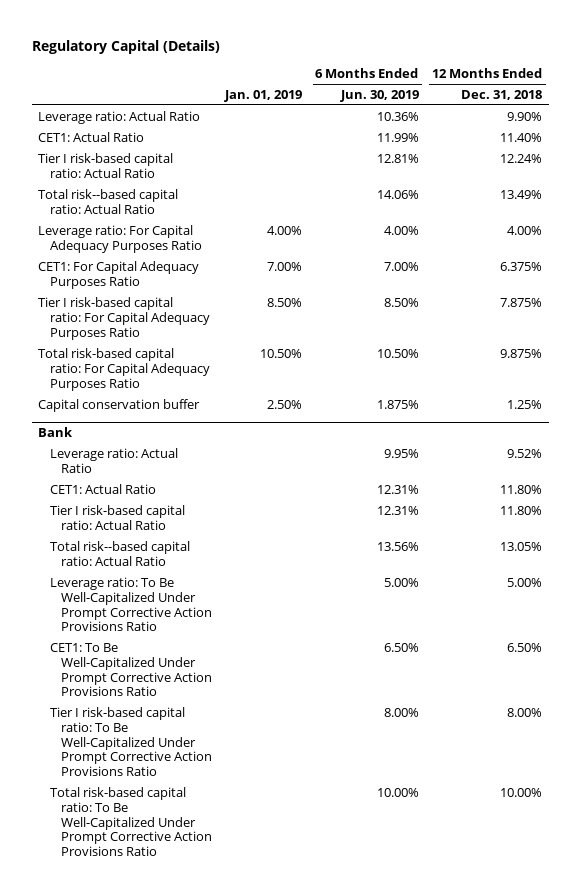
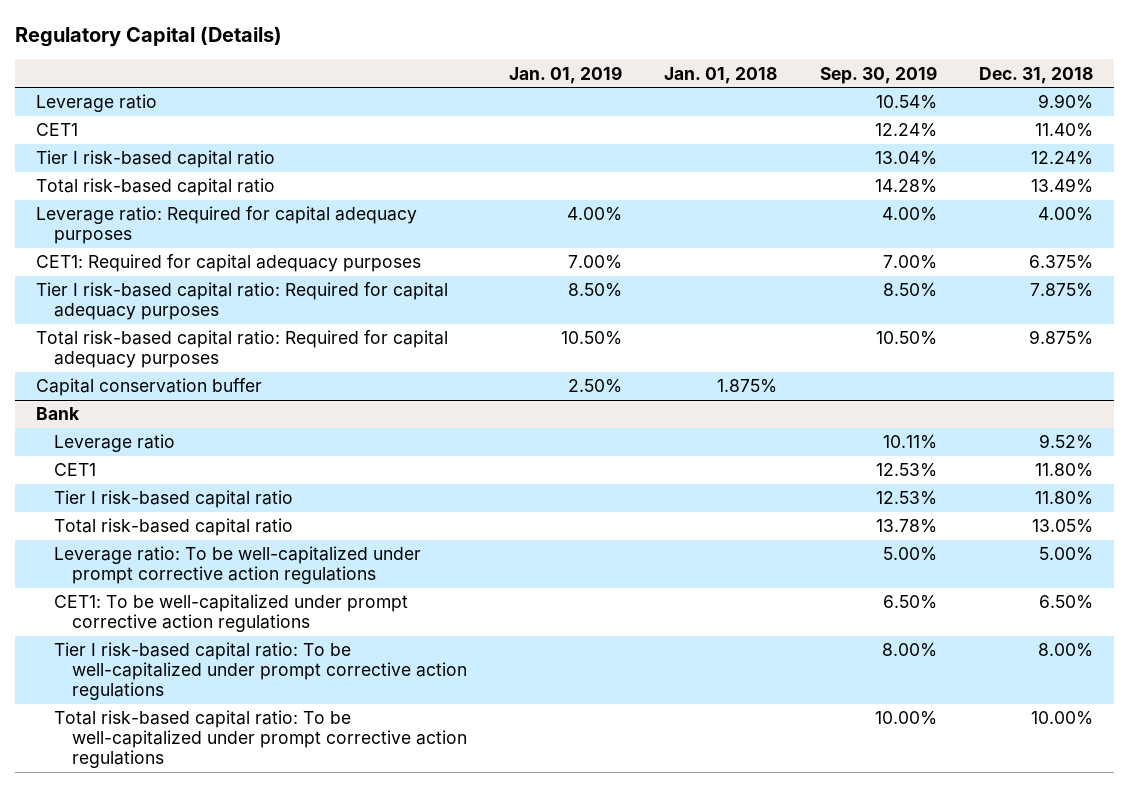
- | Jan. 01, 2019 | 6 Months Ended Jun. 30, 2019 | 12 Months Ended Dec. 31, 2018
+ | Jan. 01, 2019 | Jan. 01, 2018 | Sep. 30, 2019 | Dec. 31, 2018
- Leverage ratio: Actual Ratio | | 10.36% | 9.90%
- CET1: Actual Ratio | | 11.99% | 11.40%
- Tier I risk-based capital ratio: Actual Ratio | | 12.81% | 12.24%
- Total risk--based capital ratio: Actual Ratio | | 14.06% | 13.49%
- Leverage ratio: For Capital Adequacy Purposes Ratio | 4.00% | 4.00% | 4.00%
- CET1: For Capital Adequacy Purposes Ratio | 7.00% | 7.00% | 6.375%
- Tier I risk-based capital ratio: For Capital Adequacy Purposes Ratio | 8.50% | 8.50% | 7.875%
- Total risk-based capital ratio: For Capital Adequacy Purposes Ratio | 10.50% | 10.50% | 9.875%
+ Leverage ratio | | | 10.54% | 9.90%
+ CET1 | | | 12.24% | 11.40%
+ Tier I risk-based capital ratio | | | 13.04% | 12.24%
+ Total risk-based capital ratio | | | 14.28% | 13.49%
+ Leverage ratio: Required for capital adequacy purposes | 4.00% | | 4.00% | 4.00%
+ CET1: Required for capital adequacy purposes | 7.00% | | 7.00% | 6.375%
+ Tier I risk-based capital ratio: Required for capital adequacy purposes | 8.50% | | 8.50% | 7.875%
+ Total risk-based capital ratio: Required for capital adequacy purposes | 10.50% | | 10.50% | 9.875%
@ Bank
- Leverage ratio: Actual Ratio | | 9.95% | 9.52%
- CET1: Actual Ratio | | 12.31% | 11.80%
- Tier I risk-based capital ratio: Actual Ratio | | 12.31% | 11.80%
- Total risk--based capital ratio: Actual Ratio | | 13.56% | 13.05%
- Leverage ratio: To Be Well-Capitalized Under Prompt Corrective Action Provisions Ratio | | 5.00% | 5.00%
- CET1: To Be Well-Capitalized Under Prompt Corrective Action Provisions Ratio | | 6.50% | 6.50%
- Tier I risk-based capital ratio: To Be Well-Capitalized Under Prompt Corrective Action Provisions Ratio | | 8.00% | 8.00%
- Total risk-based capital ratio: To Be Well-Capitalized Under Prompt Corrective Action Provisions Ratio | | 10.00% | 10.00%
+ Leverage ratio | | | 10.11% | 9.52%
+ CET1 | | | 12.53% | 11.80%
+ Tier I risk-based capital ratio | | | 12.53% | 11.80%
+ Total risk-based capital ratio | | | 13.78% | 13.05%
+ Leverage ratio: To be well-capitalized under prompt corrective action regulations | | | 5.00% | 5.00%
+ CET1: To be well-capitalized under prompt corrective action regulations | | | 6.50% | 6.50%
+ Tier I risk-based capital ratio: To be well-capitalized under prompt corrective action regulations | | | 8.00% | 8.00%
+ Total risk-based capital ratio: To be well-capitalized under prompt corrective action regulations | | | 10.00% | 10.00%

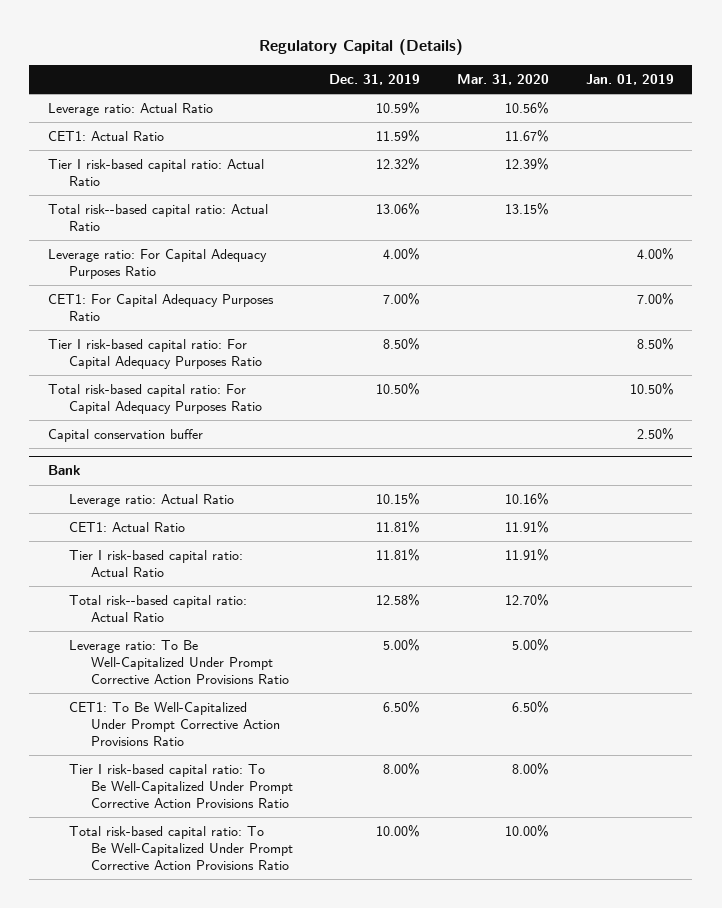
- | Jan. 01, 2019 | Jan. 01, 2018 | Sep. 30, 2019 | Dec. 31, 2018
+ | Dec. 31, 2019 | Mar. 31, 2020 | Jan. 01, 2019
- Leverage ratio | | | 10.54% | 9.90%
- CET1 | | | 12.24% | 11.40%
- Tier I risk-based capital ratio | | | 13.04% | 12.24%
- Total risk-based capital ratio | | | 14.28% | 13.49%
- Leverage ratio: Required for capital adequacy purposes | 4.00% | | 4.00% | 4.00%
- CET1: Required for capital adequacy purposes | 7.00% | | 7.00% | 6.375%
- Tier I risk-based capital ratio: Required for capital adequacy purposes | 8.50% | | 8.50% | 7.875%
- Total risk-based capital ratio: Required for capital adequacy purposes | 10.50% | | 10.50% | 9.875%
+ Leverage ratio: Actual Ratio | 10.59% | 10.56% |
+ CET1: Actual Ratio | 11.59% | 11.67% |
+ Tier I risk-based capital ratio: Actual Ratio | 12.32% | 12.39% |
+ Total risk--based capital ratio: Actual Ratio | 13.06% | 13.15% |
+ Leverage ratio: For Capital Adequacy Purposes Ratio | 4.00% | | 4.00%
+ CET1: For Capital Adequacy Purposes Ratio | 7.00% | | 7.00%
+ Tier I risk-based capital ratio: For Capital Adequacy Purposes Ratio | 8.50% | | 8.50%
+ Total risk-based capital ratio: For Capital Adequacy Purposes Ratio | 10.50% | | 10.50%
@ Bank
- Leverage ratio | | | 10.11% | 9.52%
- CET1 | | | 12.53% | 11.80%
- Tier I risk-based capital ratio | | | 12.53% | 11.80%
- Total risk-based capital ratio | | | 13.78% | 13.05%
- Leverage ratio: To be well-capitalized under prompt corrective action regulations | | | 5.00% | 5.00%
- CET1: To be well-capitalized under prompt corrective action regulations | | | 6.50% | 6.50%
- Tier I risk-based capital ratio: To be well-capitalized under prompt corrective action regulations | | | 8.00% | 8.00%
- Total risk-based capital ratio: To be well-capitalized under prompt corrective action regulations | | | 10.00% | 10.00%
+ Leverage ratio: Actual Ratio | 10.15% | 10.16% |
+ CET1: Actual Ratio | 11.81% | 11.91% |
+ Tier I risk-based capital ratio: Actual Ratio | 11.81% | 11.91% |
+ Total risk--based capital ratio: Actual Ratio | 12.58% | 12.70% |
+ Leverage ratio: To Be Well-Capitalized Under Prompt Corrective Action Provisions Ratio | 5.00% | 5.00% |
+ CET1: To Be Well-Capitalized Under Prompt Corrective Action Provisions Ratio | 6.50% | 6.50% |
+ Tier I risk-based capital ratio: To Be Well-Capitalized Under Prompt Corrective Action Provisions Ratio | 8.00% | 8.00% |
+ Total risk-based capital ratio: To Be Well-Capitalized Under Prompt Corrective Action Provisions Ratio | 10.00% | 10.00% |

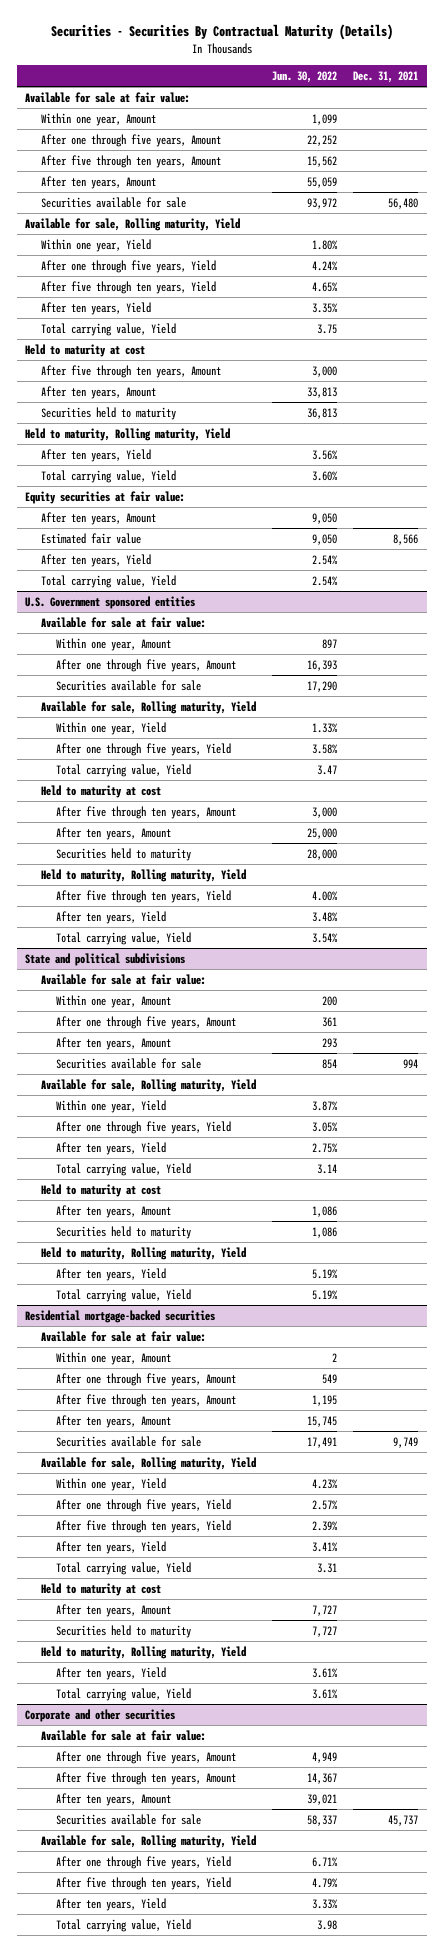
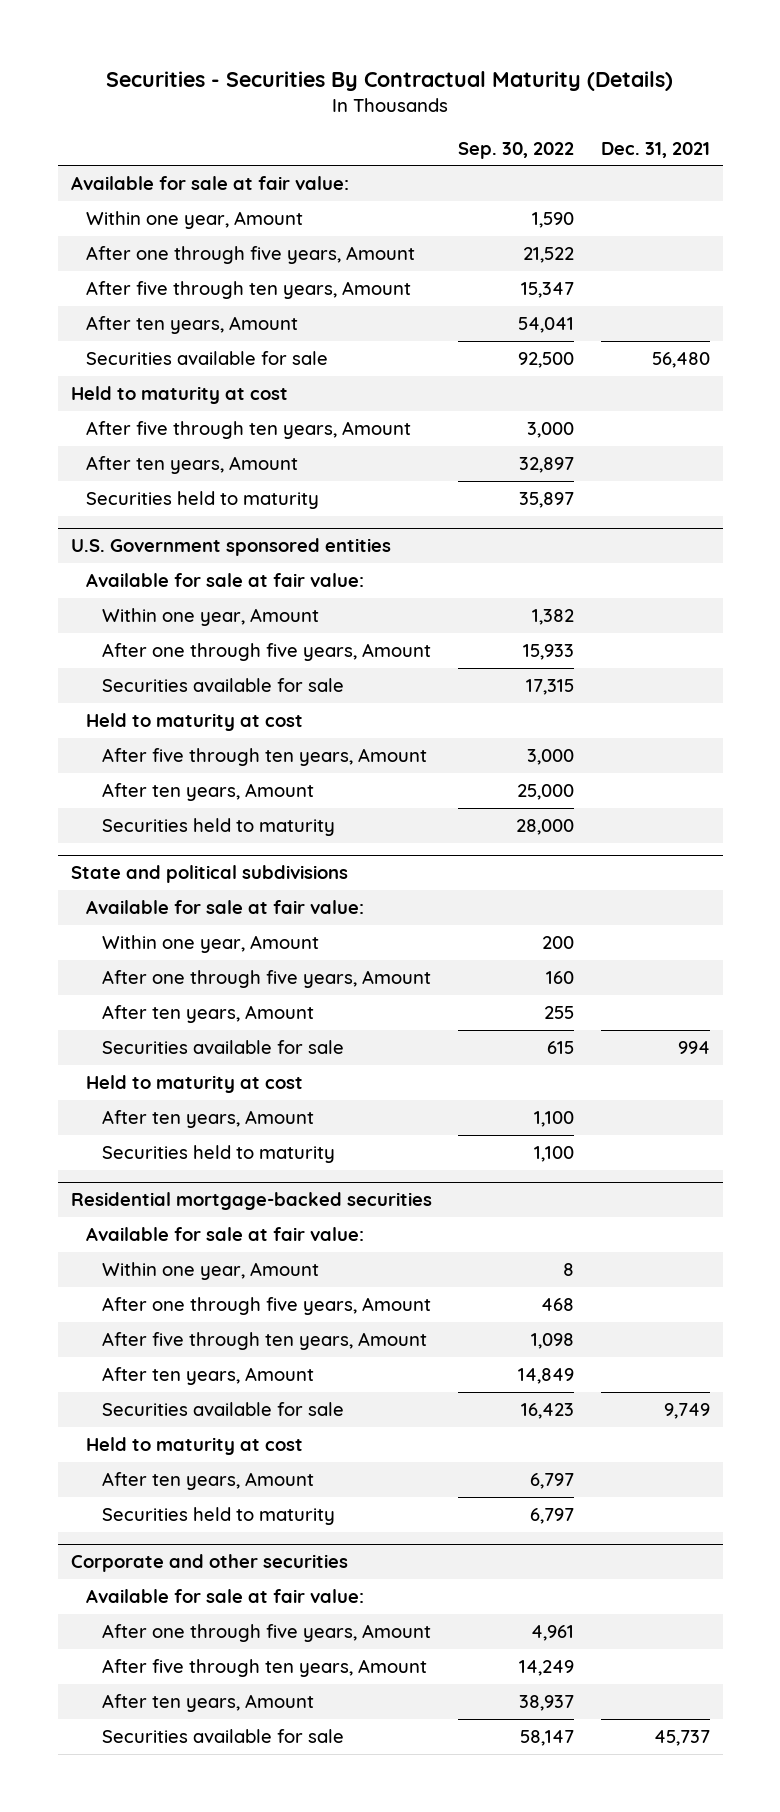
- | Jun. 30, 2022 | Dec. 31, 2021
+ | Sep. 30, 2022 | Dec. 31, 2021
- Available for sale, Rolling maturity, Yield
- Within one year, Yield | 1.80% |
- After one through five years, Yield | 4.24% |
- After five through ten years, Yield | 4.65% |
- After ten years, Yield | 3.35% |
- Total carrying value, Yield | 3.75 |
- Held to maturity, Rolling maturity, Yield
- After ten years, Yield | 3.56% |
- Total carrying value, Yield | 3.60% |
- Equity securities at fair value:
- After ten years, Amount | 9,050 |
- Estimated fair value | 9,050 | 8,566
- After ten years, Yield | 2.54% |
- Total carrying value, Yield | 2.54% |
@ U.S. Government sponsored entities
- Available for sale, Rolling maturity, Yield
- Within one year, Yield | 1.33% |
- After one through five years, Yield | 3.58% |
- Total carrying value, Yield | 3.47 |
- Held to maturity, Rolling maturity, Yield
- After five through ten years, Yield | 4.00% |
- After ten years, Yield | 3.48% |
- Total carrying value, Yield | 3.54% |
@ State and political subdivisions
- Available for sale, Rolling maturity, Yield
- Within one year, Yield | 3.87% |
- After one through five years, Yield | 3.05% |
- After ten years, Yield | 2.75% |
- Total carrying value, Yield | 3.14 |
- Held to maturity, Rolling maturity, Yield
- After ten years, Yield | 5.19% |
- Total carrying value, Yield | 5.19% |
@ Residential mortgage-backed securities
- Available for sale, Rolling maturity, Yield
- Within one year, Yield | 4.23% |
- After one through five years, Yield | 2.57% |
- After five through ten years, Yield | 2.39% |
- After ten years, Yield | 3.41% |
- Total carrying value, Yield | 3.31 |
- Held to maturity, Rolling maturity, Yield
- After ten years, Yield | 3.61% |
- Total carrying value, Yield | 3.61% |
@ Corporate and other securities
- Available for sale, Rolling maturity, Yield
- After one through five years, Yield | 6.71% |
- After five through ten years, Yield | 4.79% |
- After ten years, Yield | 3.33% |
- Total carrying value, Yield | 3.98 |

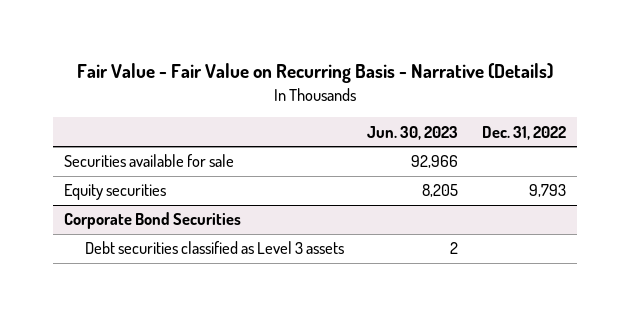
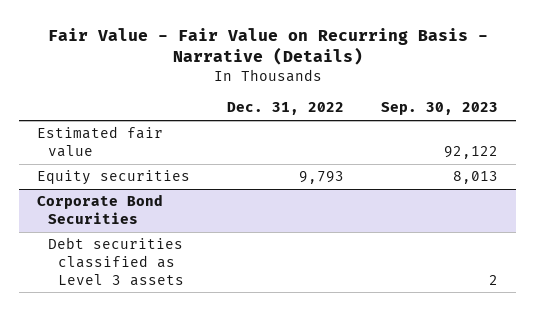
- | Jun. 30, 2023 | Dec. 31, 2022
+ | Dec. 31, 2022 | Sep. 30, 2023
- Securities available for sale | 92,966 |
+ Estimated fair value | | 92,122

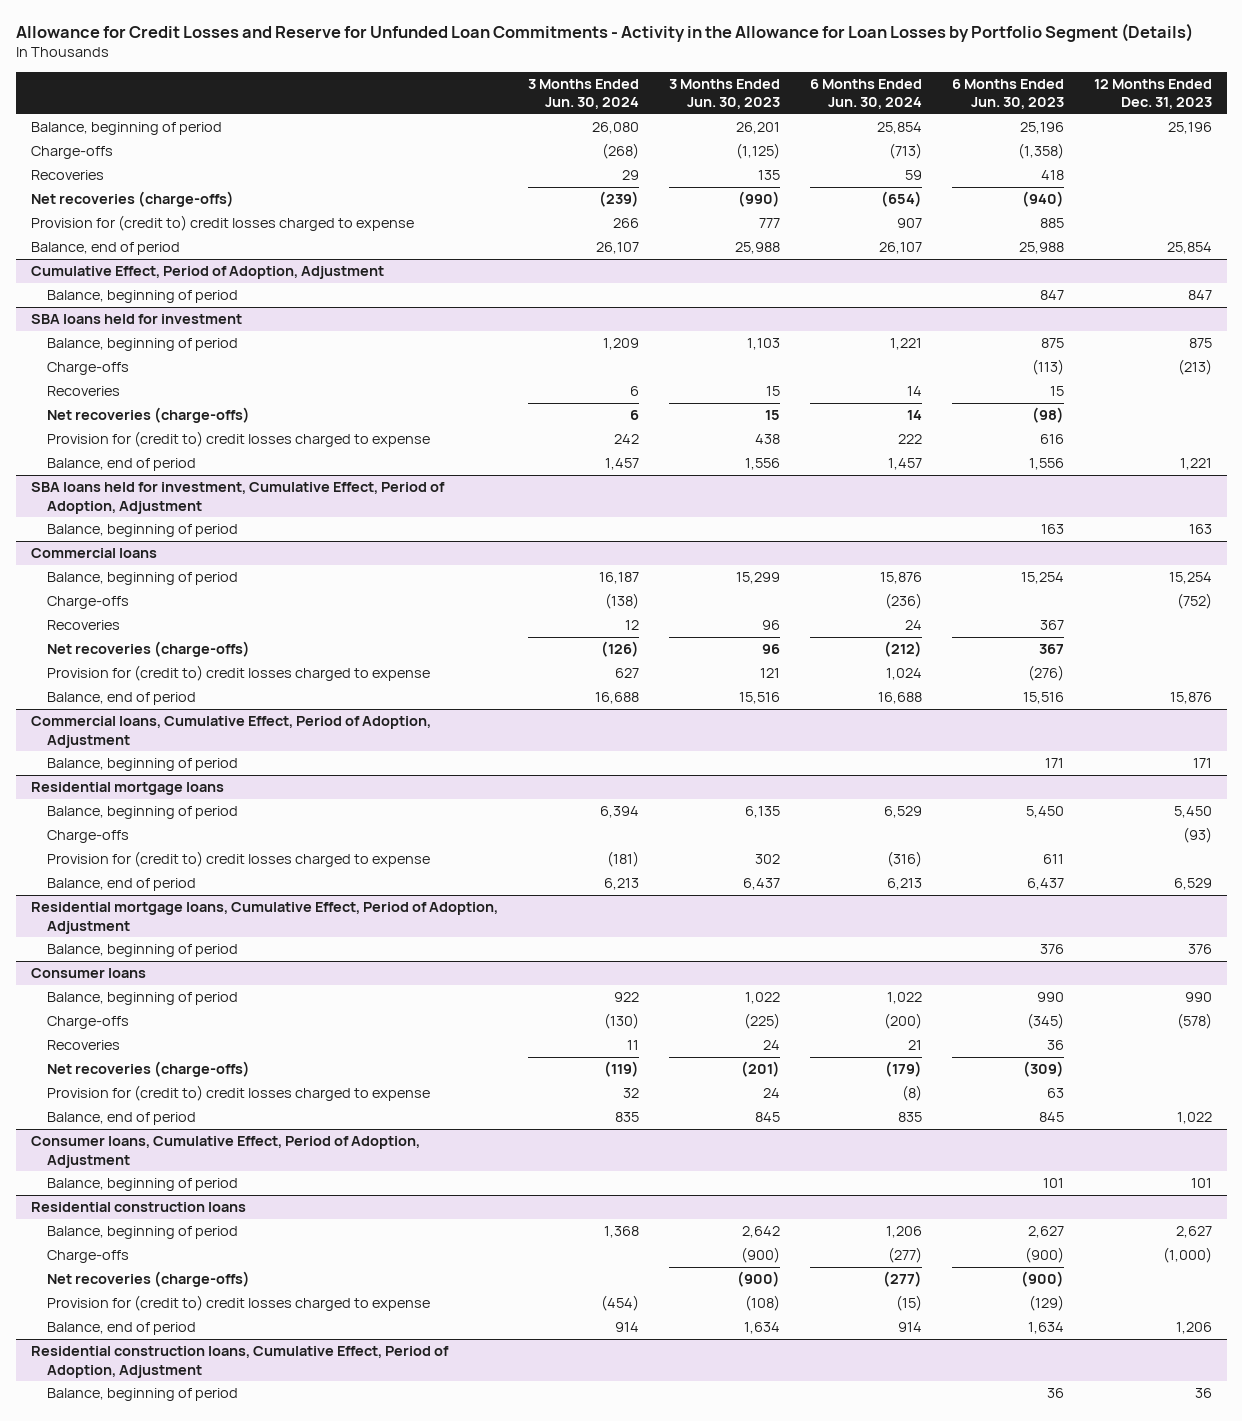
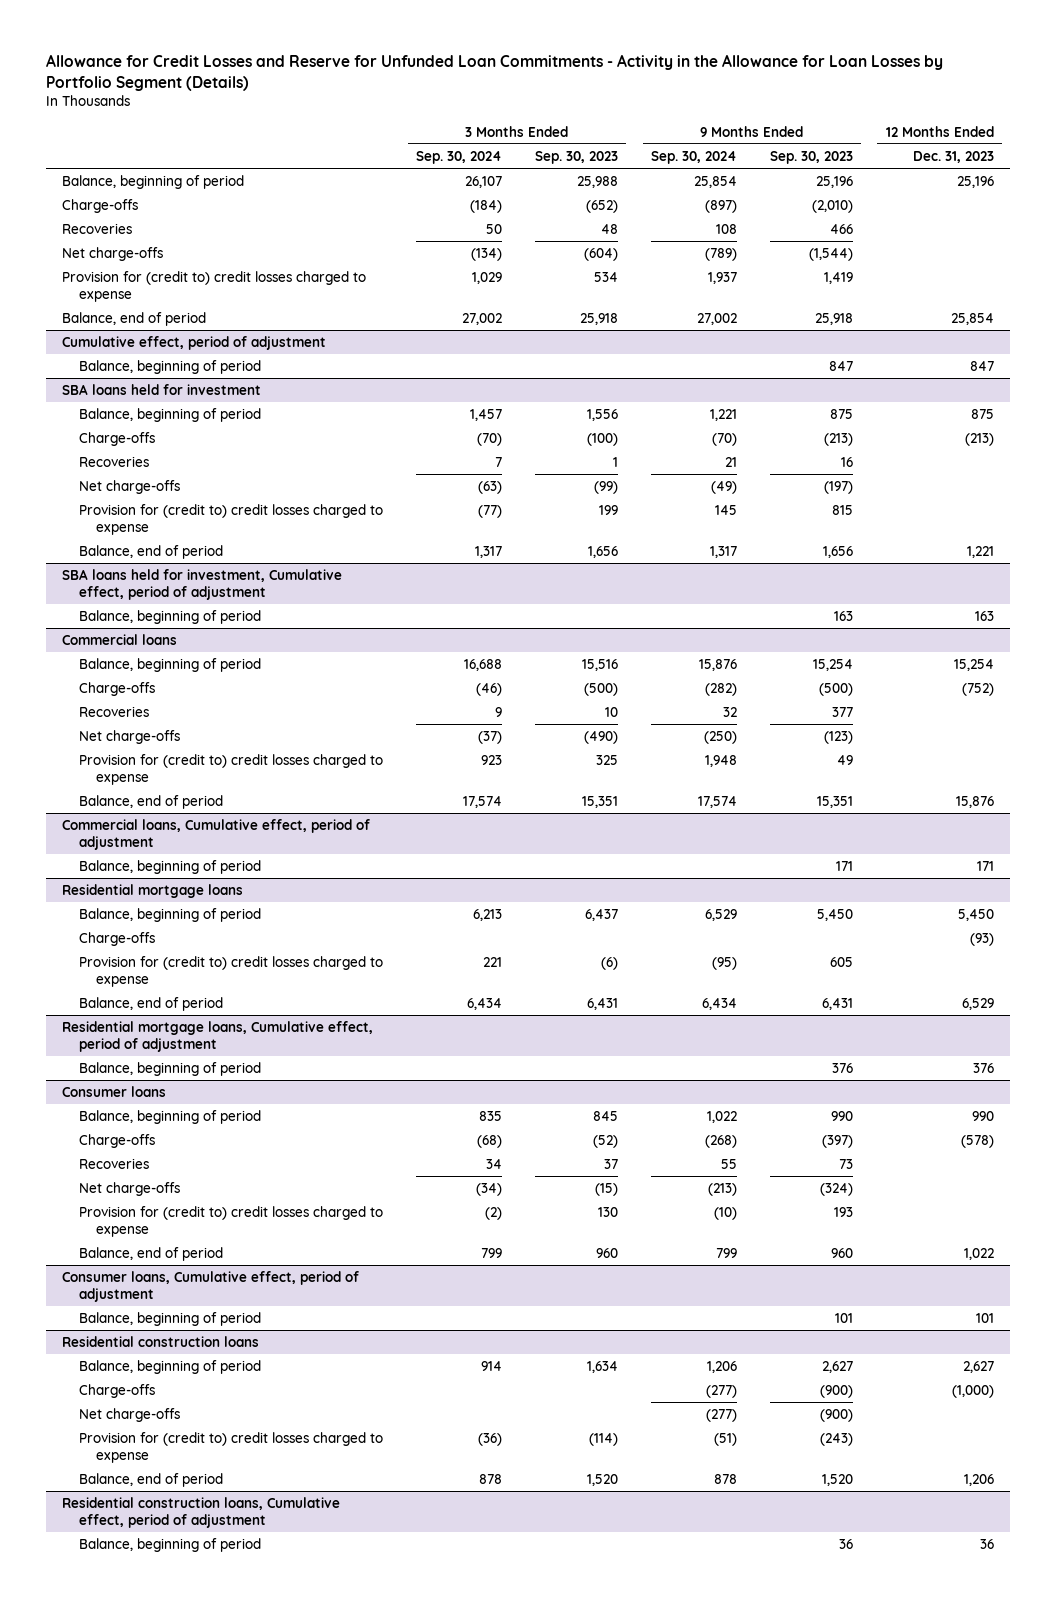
- | 3 Months Ended Jun. 30, 2024 | 3 Months Ended Jun. 30, 2023 | 6 Months Ended Jun. 30, 2024 | 6 Months Ended Jun. 30, 2023 | 12 Months Ended Dec. 31, 2023
+ | 3 Months Ended Sep. 30, 2024 | 3 Months Ended Sep. 30, 2023 | 9 Months Ended Sep. 30, 2024 | 9 Months Ended Sep. 30, 2023 | 12 Months Ended Dec. 31, 2023
- Net recoveries (charge-offs) | (239) | (990) | (654) | (940) |
+ Net charge-offs | (134) | (604) | (789) | (1,544) |
- Cumulative Effect, Period of Adoption, Adjustment
+ Cumulative effect, period of adjustment
@ SBA loans held for investment
- Net recoveries (charge-offs) | 6 | 15 | 14 | (98) |
+ Net charge-offs | (63) | (99) | (49) | (197) |
- SBA loans held for investment, Cumulative Effect, Period of Adoption, Adjustment
+ SBA loans held for investment, Cumulative effect, period of adjustment
@ Commercial loans
- Net recoveries (charge-offs) | (126) | 96 | (212) | 367 |
+ Net charge-offs | (37) | (490) | (250) | (123) |
- Commercial loans, Cumulative Effect, Period of Adoption, Adjustment
+ Commercial loans, Cumulative effect, period of adjustment
- Residential mortgage loans, Cumulative Effect, Period of Adoption, Adjustment
+ Residential mortgage loans, Cumulative effect, period of adjustment
@ Consumer loans
- Net recoveries (charge-offs) | (119) | (201) | (179) | (309) |
+ Net charge-offs | (34) | (15) | (213) | (324) |
- Consumer loans, Cumulative Effect, Period of Adoption, Adjustment
+ Consumer loans, Cumulative effect, period of adjustment
@ Residential construction loans
- Net recoveries (charge-offs) | | (900) | (277) | (900) |
+ Net charge-offs | | | (277) | (900) |
- Residential construction loans, Cumulative Effect, Period of Adoption, Adjustment
+ Residential construction loans, Cumulative effect, period of adjustment

